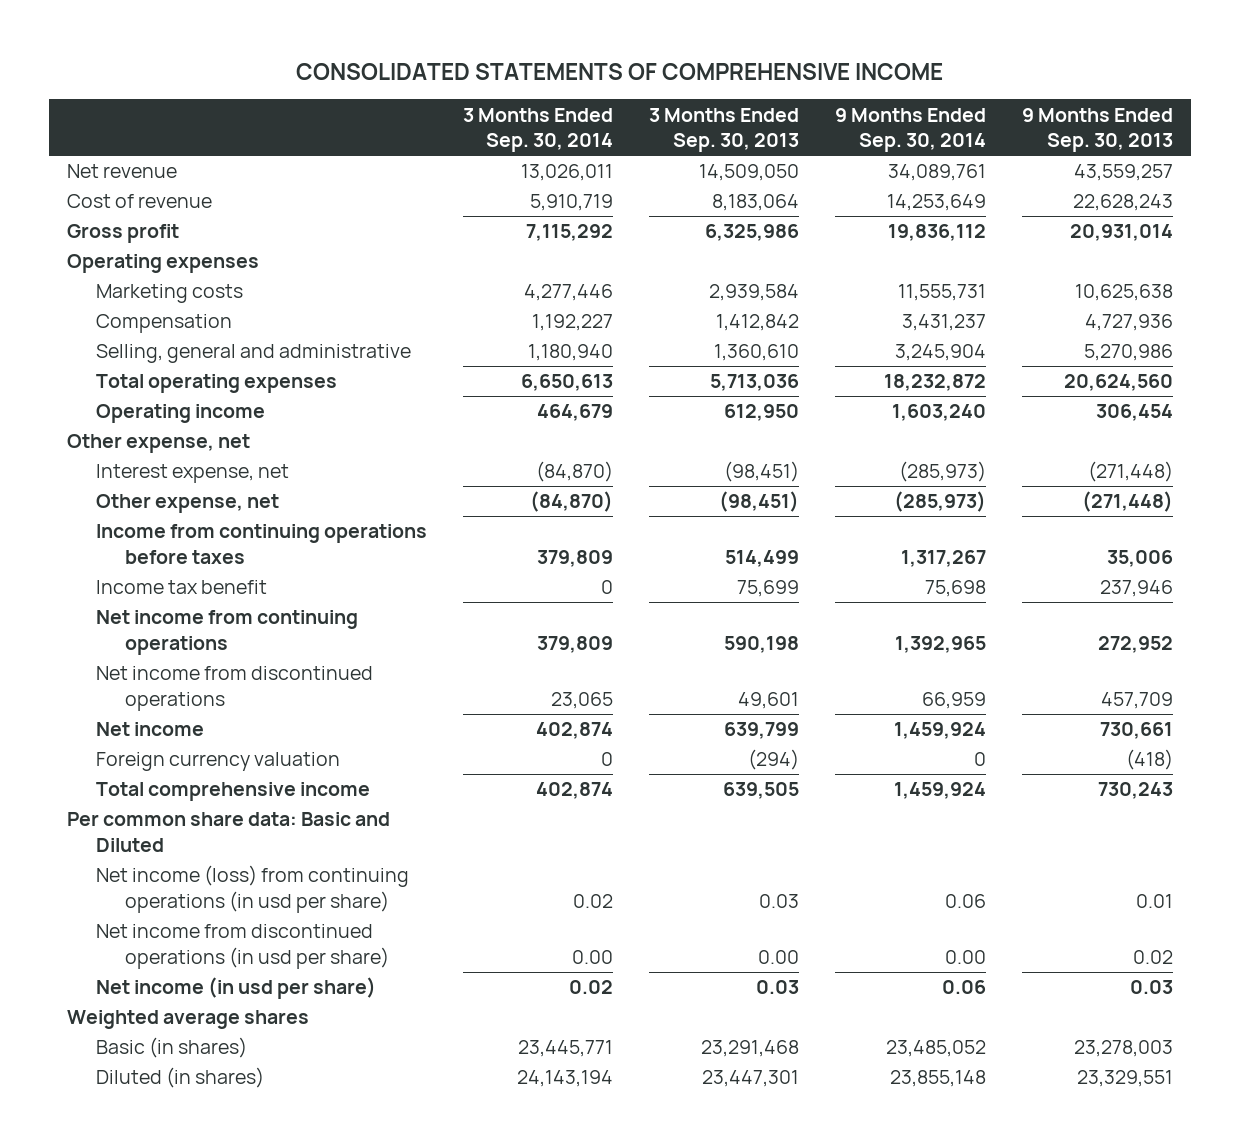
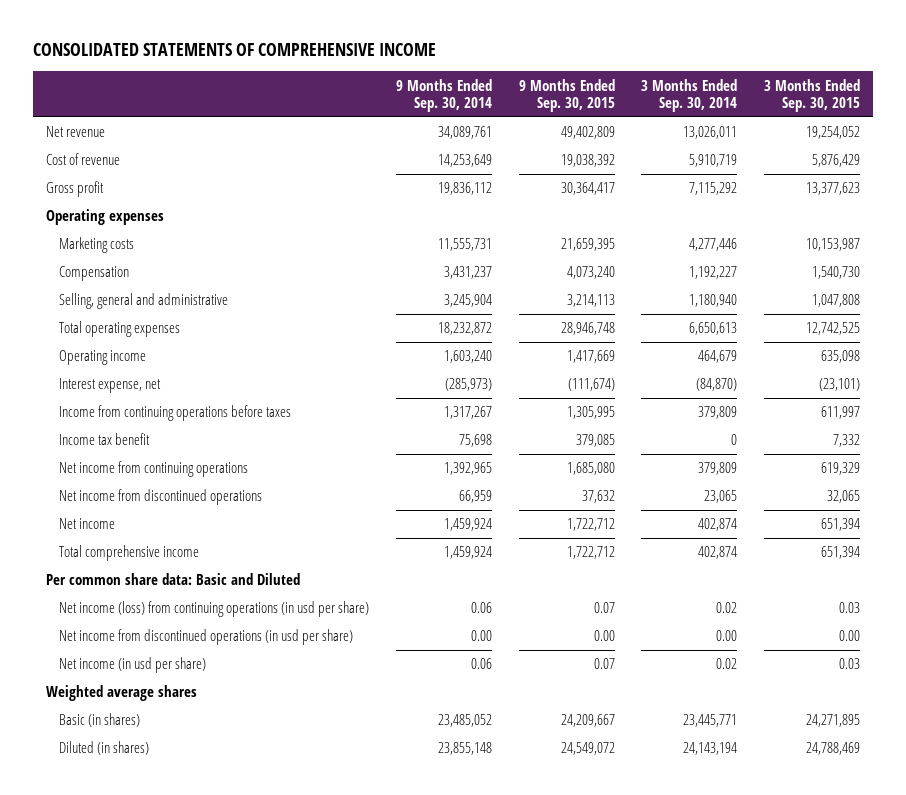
- | 3 Months Ended Sep. 30, 2014 | 3 Months Ended Sep. 30, 2013 | 9 Months Ended Sep. 30, 2014 | 9 Months Ended Sep. 30, 2013
+ | 9 Months Ended Sep. 30, 2014 | 9 Months Ended Sep. 30, 2015 | 3 Months Ended Sep. 30, 2014 | 3 Months Ended Sep. 30, 2015
- Other expense, net
- Other expense, net | (84,870) | (98,451) | (285,973) | (271,448)
- Foreign currency valuation | 0 | (294) | 0 | (418)

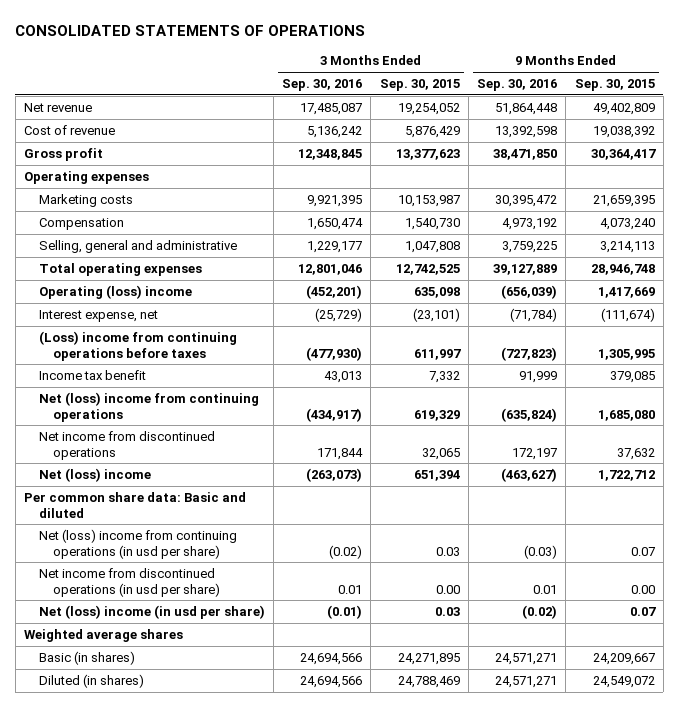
- CONSOLIDATED STATEMENTS OF COMPREHENSIVE INCOME
+ CONSOLIDATED STATEMENTS OF OPERATIONS
- | 9 Months Ended Sep. 30, 2014 | 9 Months Ended Sep. 30, 2015 | 3 Months Ended Sep. 30, 2014 | 3 Months Ended Sep. 30, 2015
+ | 3 Months Ended Sep. 30, 2016 | 3 Months Ended Sep. 30, 2015 | 9 Months Ended Sep. 30, 2016 | 9 Months Ended Sep. 30, 2015
- Operating income | 1,603,240 | 1,417,669 | 464,679 | 635,098
+ Operating (loss) income | (452,201) | 635,098 | (656,039) | 1,417,669
- Income from continuing operations before taxes | 1,317,267 | 1,305,995 | 379,809 | 611,997
+ (Loss) income from continuing operations before taxes | (477,930) | 611,997 | (727,823) | 1,305,995
- Net income from continuing operations | 1,392,965 | 1,685,080 | 379,809 | 619,329
+ Net (loss) income from continuing operations | (434,917) | 619,329 | (635,824) | 1,685,080
- Net income | 1,459,924 | 1,722,712 | 402,874 | 651,394
- Total comprehensive income | 1,459,924 | 1,722,712 | 402,874 | 651,394
- Per common share data: Basic and Diluted
- Net income (loss) from continuing operations (in usd per share) | 0.06 | 0.07 | 0.02 | 0.03
+ Net (loss) income | (263,073) | 651,394 | (463,627) | 1,722,712
+ Per common share data: Basic and diluted
+ Net (loss) income from continuing operations (in usd per share) | (0.02) | 0.03 | (0.03) | 0.07
- Net income (in usd per share) | 0.06 | 0.07 | 0.02 | 0.03
+ Net (loss) income (in usd per share) | (0.01) | 0.03 | (0.02) | 0.07

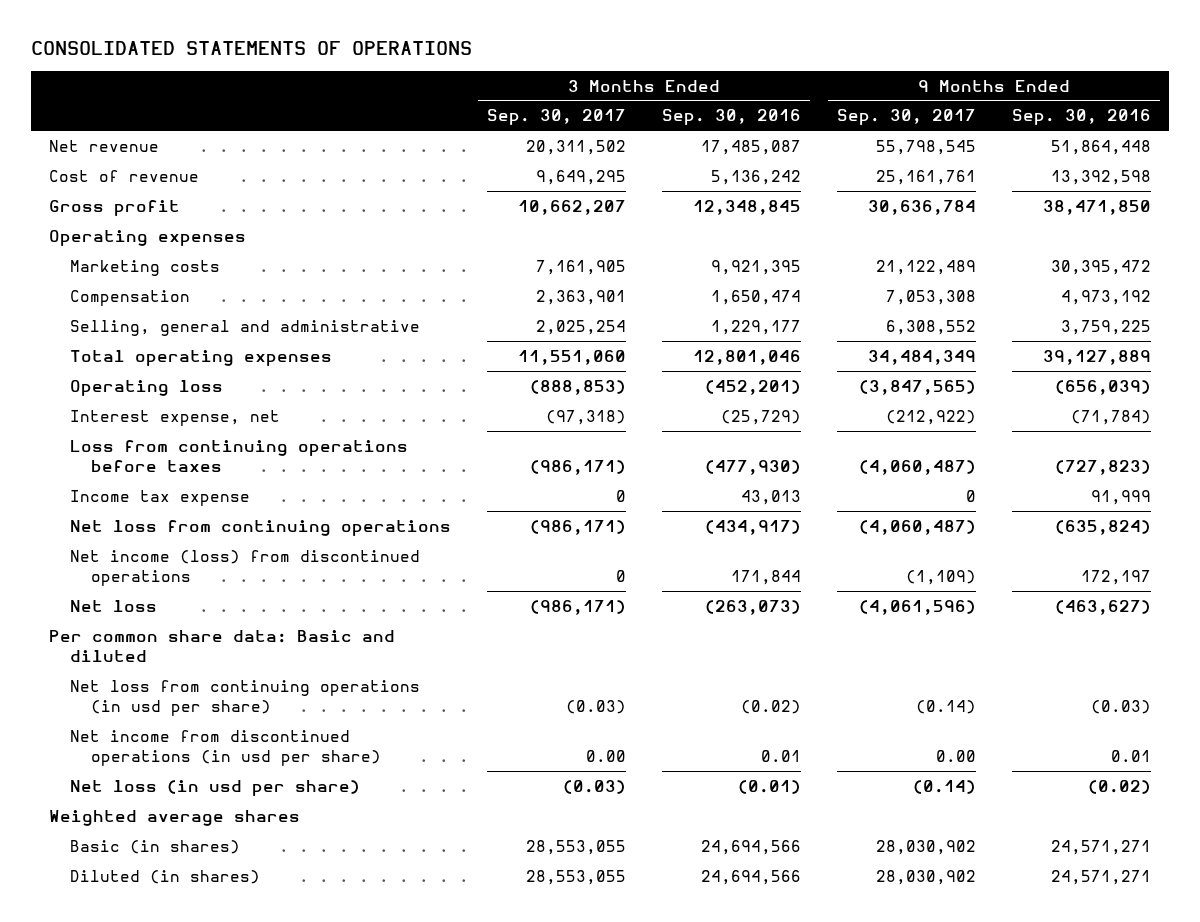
- | 3 Months Ended Sep. 30, 2016 | 3 Months Ended Sep. 30, 2015 | 9 Months Ended Sep. 30, 2016 | 9 Months Ended Sep. 30, 2015
+ | 3 Months Ended Sep. 30, 2017 | 3 Months Ended Sep. 30, 2016 | 9 Months Ended Sep. 30, 2017 | 9 Months Ended Sep. 30, 2016
- Operating (loss) income | (452,201) | 635,098 | (656,039) | 1,417,669
+ Operating loss | (888,853) | (452,201) | (3,847,565) | (656,039)
- (Loss) income from continuing operations before taxes | (477,930) | 611,997 | (727,823) | 1,305,995
- Income tax benefit | 43,013 | 7,332 | 91,999 | 379,085
- Net (loss) income from continuing operations | (434,917) | 619,329 | (635,824) | 1,685,080
- Net income from discontinued operations | 171,844 | 32,065 | 172,197 | 37,632
- Net (loss) income | (263,073) | 651,394 | (463,627) | 1,722,712
+ Loss from continuing operations before taxes | (986,171) | (477,930) | (4,060,487) | (727,823)
+ Income tax expense | 0 | 43,013 | 0 | 91,999
+ Net loss from continuing operations | (986,171) | (434,917) | (4,060,487) | (635,824)
+ Net income (loss) from discontinued operations | 0 | 171,844 | (1,109) | 172,197
+ Net loss | (986,171) | (263,073) | (4,061,596) | (463,627)
- Net (loss) income from continuing operations (in usd per share) | (0.02) | 0.03 | (0.03) | 0.07
+ Net loss from continuing operations (in usd per share) | (0.03) | (0.02) | (0.14) | (0.03)
- Net (loss) income (in usd per share) | (0.01) | 0.03 | (0.02) | 0.07
+ Net loss (in usd per share) | (0.03) | (0.01) | (0.14) | (0.02)

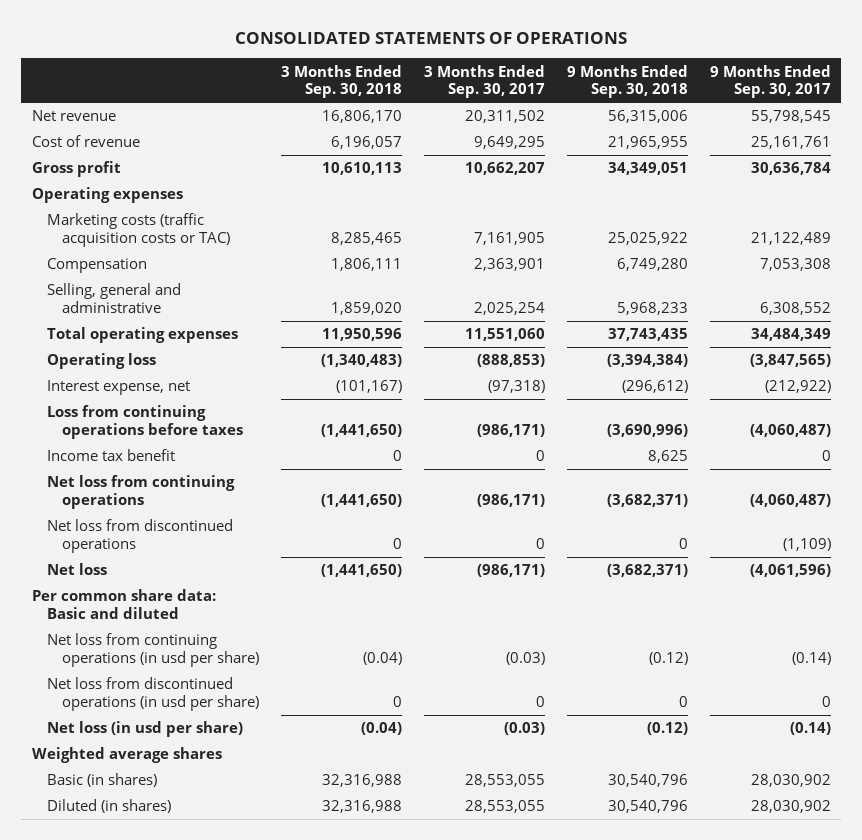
- | 3 Months Ended Sep. 30, 2017 | 3 Months Ended Sep. 30, 2016 | 9 Months Ended Sep. 30, 2017 | 9 Months Ended Sep. 30, 2016
+ | 3 Months Ended Sep. 30, 2018 | 3 Months Ended Sep. 30, 2017 | 9 Months Ended Sep. 30, 2018 | 9 Months Ended Sep. 30, 2017
- Marketing costs | 7,161,905 | 9,921,395 | 21,122,489 | 30,395,472
+ Marketing costs (traffic acquisition costs or TAC) | 8,285,465 | 7,161,905 | 25,025,922 | 21,122,489
- Income tax expense | 0 | 43,013 | 0 | 91,999
+ Income tax benefit | 0 | 0 | 8,625 | 0
- Net income (loss) from discontinued operations | 0 | 171,844 | (1,109) | 172,197
+ Net loss from discontinued operations | 0 | 0 | 0 | (1,109)
- Net income from discontinued operations (in usd per share) | 0.00 | 0.01 | 0.00 | 0.01
+ Net loss from discontinued operations (in usd per share) | 0 | 0 | 0 | 0

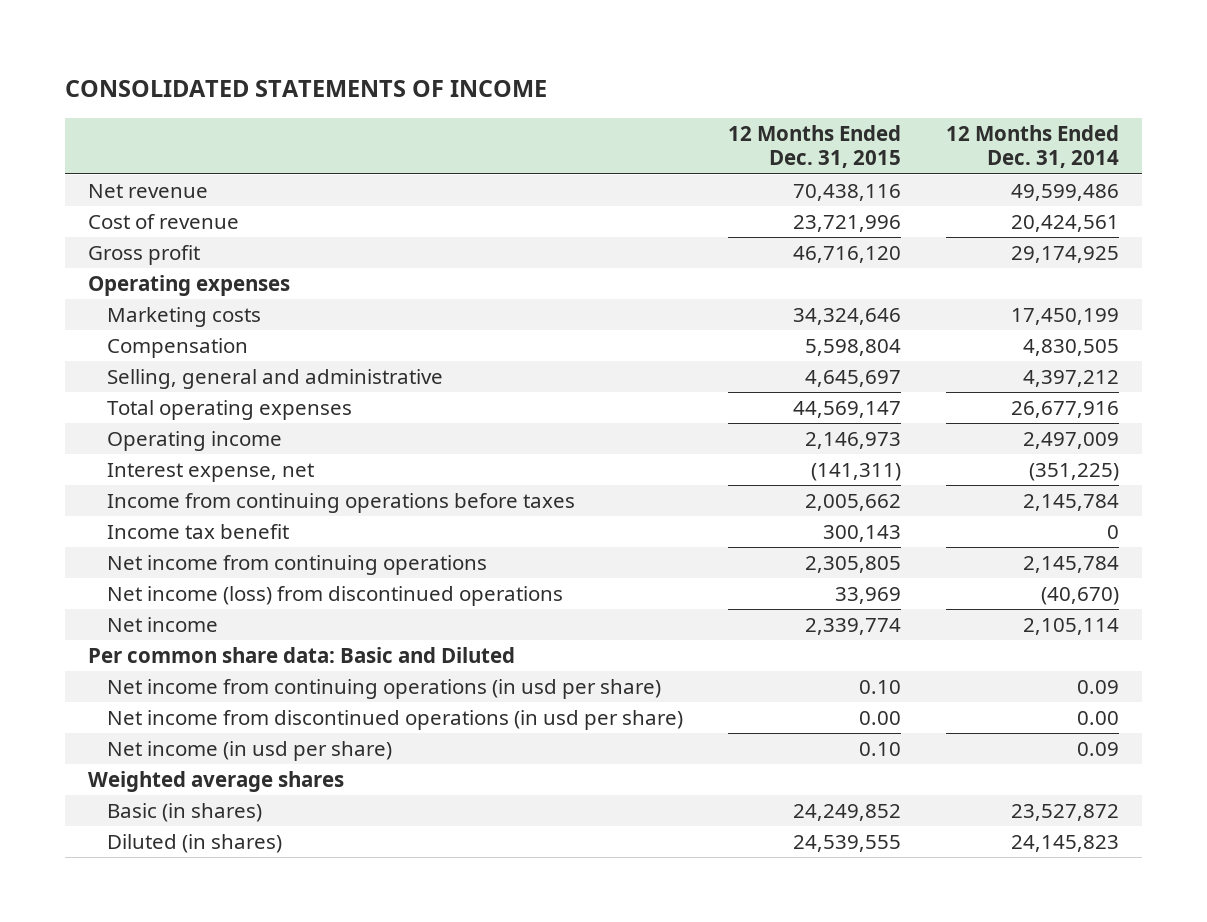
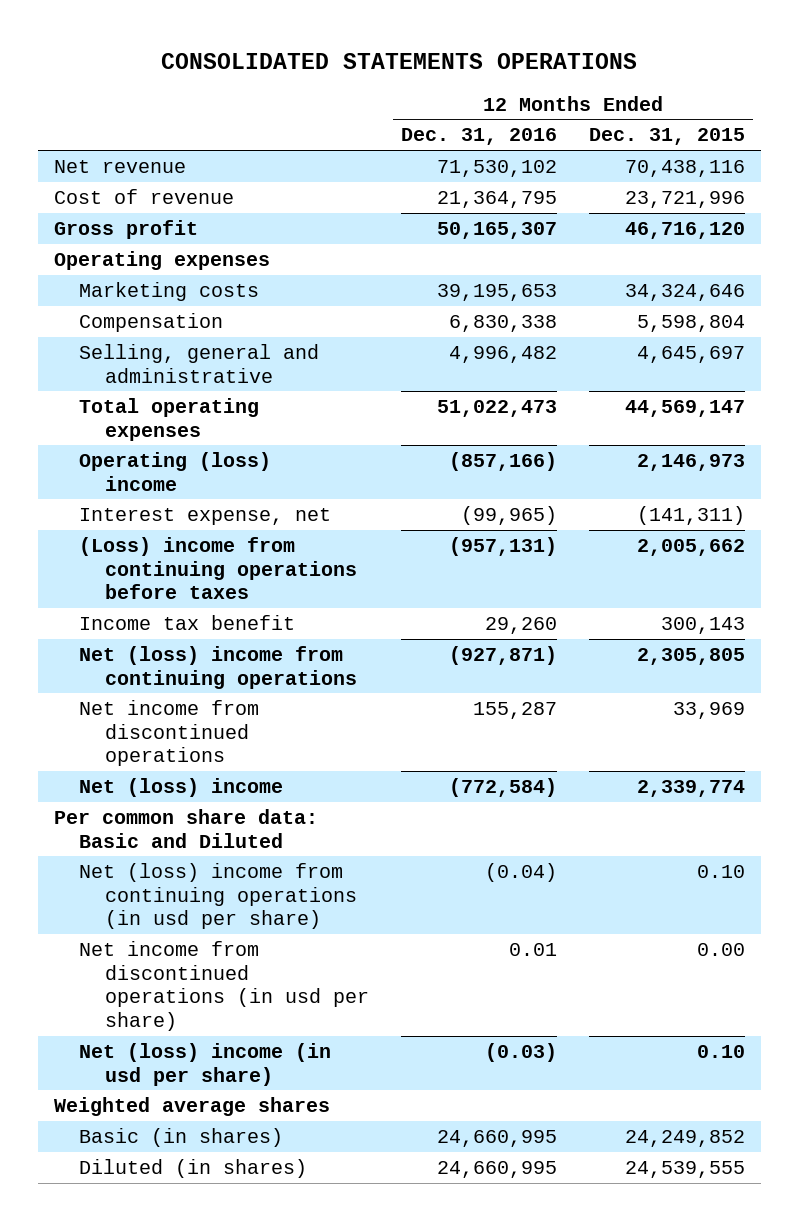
- CONSOLIDATED STATEMENTS OF INCOME
+ CONSOLIDATED STATEMENTS OPERATIONS
- | 12 Months Ended Dec. 31, 2015 | 12 Months Ended Dec. 31, 2014
+ | 12 Months Ended Dec. 31, 2016 | 12 Months Ended Dec. 31, 2015
- Operating income | 2,146,973 | 2,497,009
+ Operating (loss) income | (857,166) | 2,146,973
- Income from continuing operations before taxes | 2,005,662 | 2,145,784
+ (Loss) income from continuing operations before taxes | (957,131) | 2,005,662
- Net income from continuing operations | 2,305,805 | 2,145,784
- Net income (loss) from discontinued operations | 33,969 | (40,670)
- Net income | 2,339,774 | 2,105,114
+ Net (loss) income from continuing operations | (927,871) | 2,305,805
+ Net income from discontinued operations | 155,287 | 33,969
+ Net (loss) income | (772,584) | 2,339,774
- Net income from continuing operations (in usd per share) | 0.10 | 0.09
+ Net (loss) income from continuing operations (in usd per share) | (0.04) | 0.10
- Net income (in usd per share) | 0.10 | 0.09
+ Net (loss) income (in usd per share) | (0.03) | 0.10

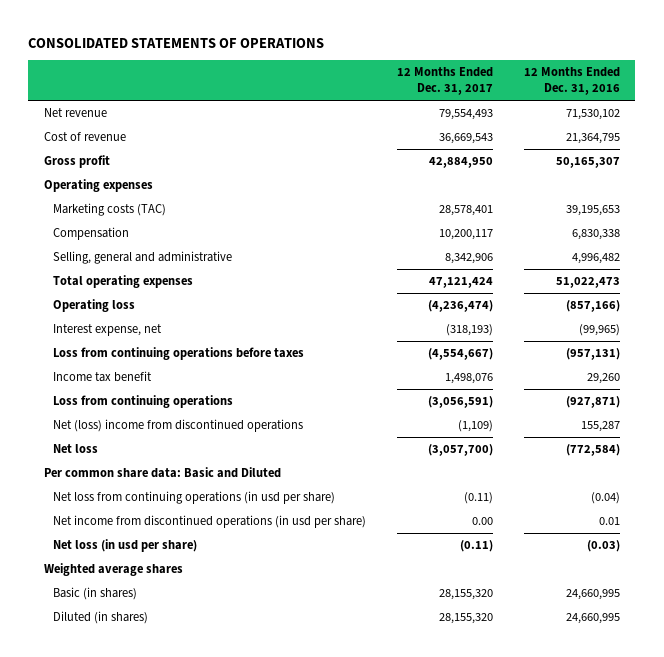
- CONSOLIDATED STATEMENTS OPERATIONS
+ CONSOLIDATED STATEMENTS OF OPERATIONS
- | 12 Months Ended Dec. 31, 2016 | 12 Months Ended Dec. 31, 2015
+ | 12 Months Ended Dec. 31, 2017 | 12 Months Ended Dec. 31, 2016
- Marketing costs | 39,195,653 | 34,324,646
+ Marketing costs (TAC) | 28,578,401 | 39,195,653
- Operating (loss) income | (857,166) | 2,146,973
+ Operating loss | (4,236,474) | (857,166)
- (Loss) income from continuing operations before taxes | (957,131) | 2,005,662
+ Loss from continuing operations before taxes | (4,554,667) | (957,131)
- Net (loss) income from continuing operations | (927,871) | 2,305,805
- Net income from discontinued operations | 155,287 | 33,969
- Net (loss) income | (772,584) | 2,339,774
+ Loss from continuing operations | (3,056,591) | (927,871)
+ Net (loss) income from discontinued operations | (1,109) | 155,287
+ Net loss | (3,057,700) | (772,584)
- Net (loss) income from continuing operations (in usd per share) | (0.04) | 0.10
+ Net loss from continuing operations (in usd per share) | (0.11) | (0.04)
- Net (loss) income (in usd per share) | (0.03) | 0.10
+ Net loss (in usd per share) | (0.11) | (0.03)

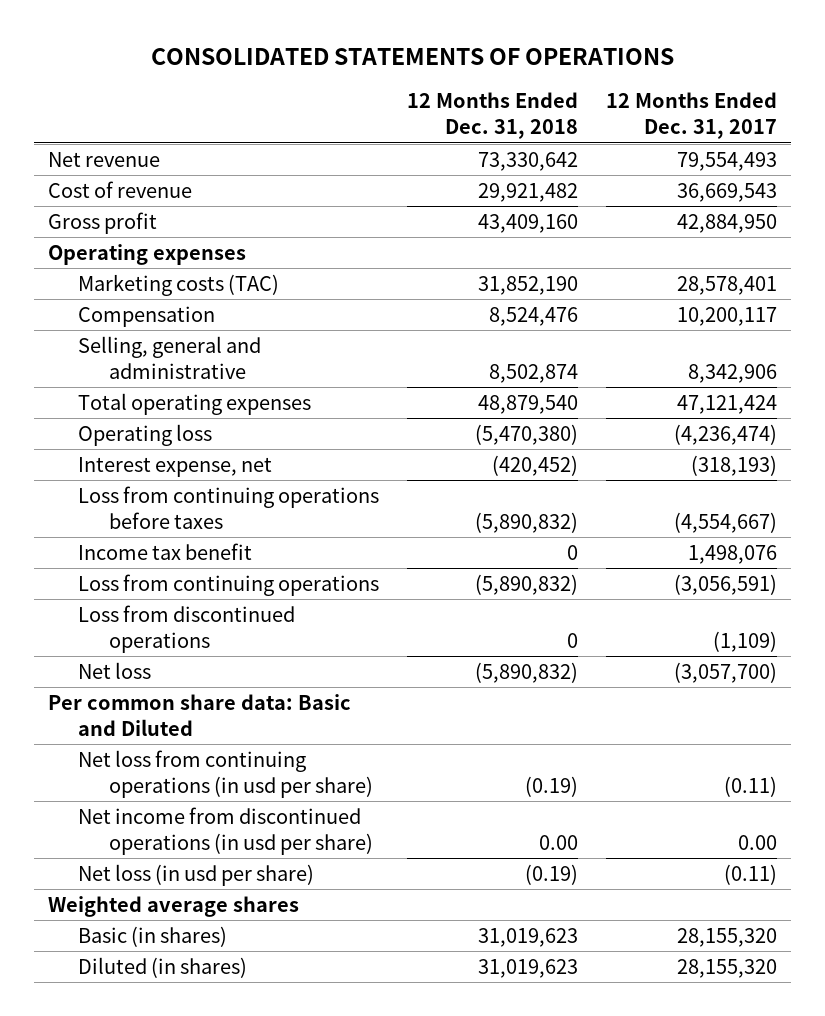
- | 12 Months Ended Dec. 31, 2017 | 12 Months Ended Dec. 31, 2016
+ | 12 Months Ended Dec. 31, 2018 | 12 Months Ended Dec. 31, 2017
- Net (loss) income from discontinued operations | (1,109) | 155,287
+ Loss from discontinued operations | 0 | (1,109)

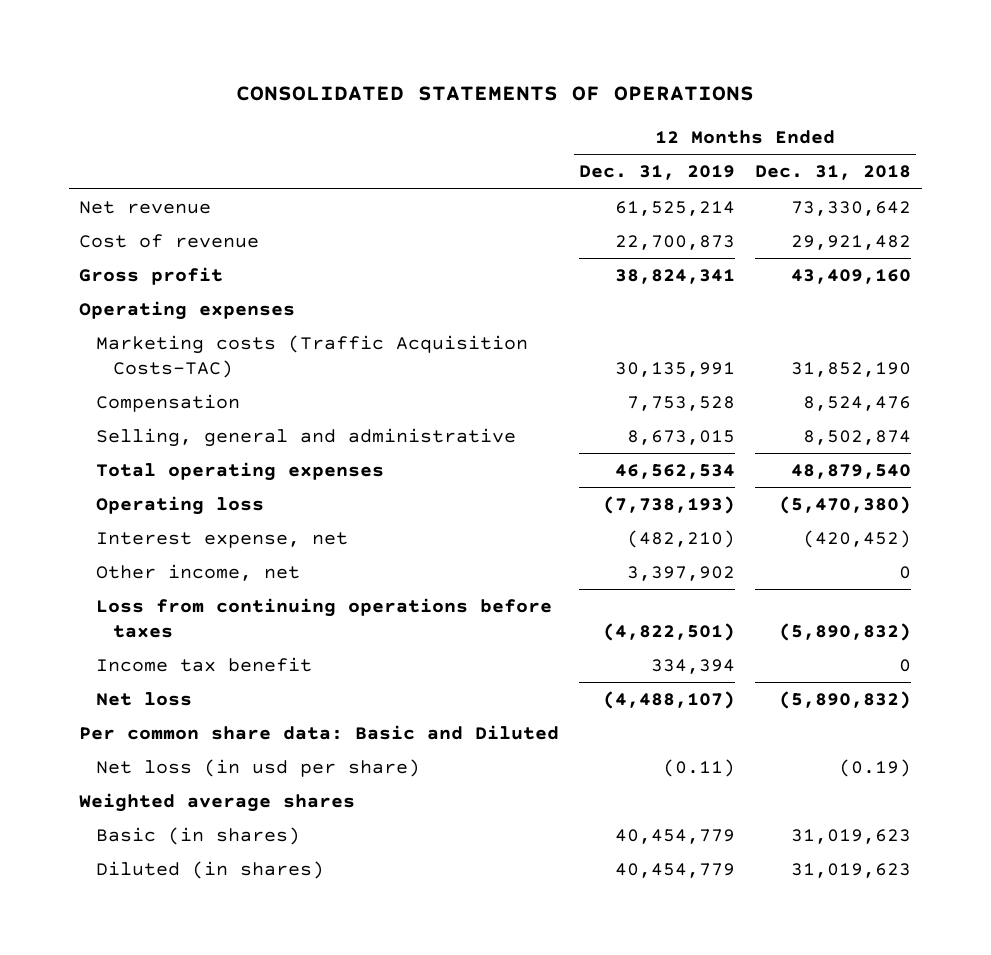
- | 12 Months Ended Dec. 31, 2018 | 12 Months Ended Dec. 31, 2017
+ | 12 Months Ended Dec. 31, 2019 | 12 Months Ended Dec. 31, 2018
- Marketing costs (TAC) | 31,852,190 | 28,578,401
+ Marketing costs (Traffic Acquisition Costs-TAC) | 30,135,991 | 31,852,190
+ Other income, net | 3,397,902 | 0
- Loss from continuing operations | (5,890,832) | (3,056,591)
- Loss from discontinued operations | 0 | (1,109)
- Net loss from continuing operations (in usd per share) | (0.19) | (0.11)
- Net income from discontinued operations (in usd per share) | 0.00 | 0.00

